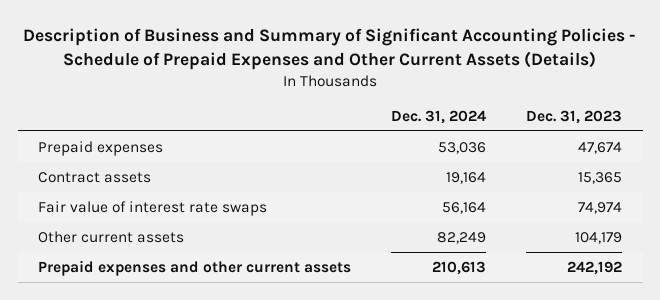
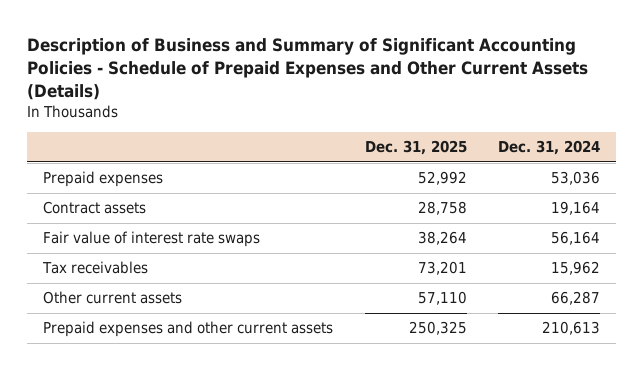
- | Dec. 31, 2024 | Dec. 31, 2023
+ | Dec. 31, 2025 | Dec. 31, 2024
- Other current assets | 82,249 | 104,179
+ Tax receivables | 73,201 | 15,962
+ Other current assets | 57,110 | 66,287

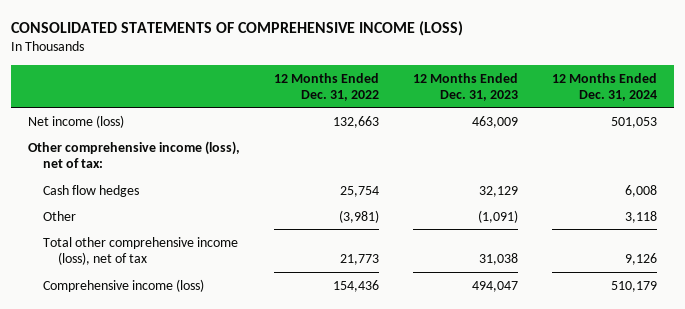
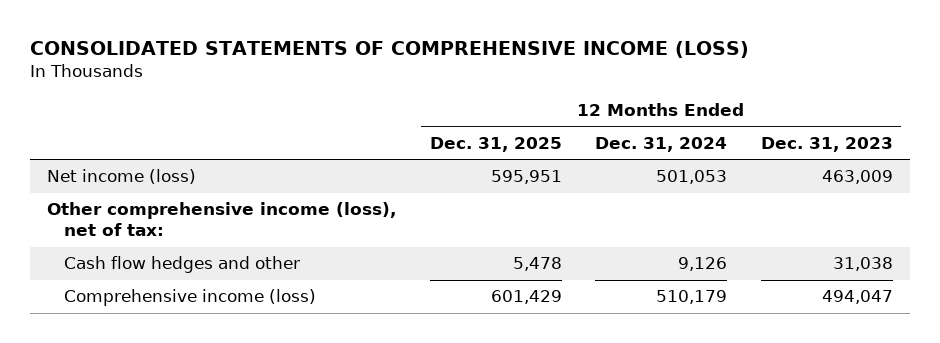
- | 12 Months Ended Dec. 31, 2022 | 12 Months Ended Dec. 31, 2023 | 12 Months Ended Dec. 31, 2024
+ | 12 Months Ended Dec. 31, 2025 | 12 Months Ended Dec. 31, 2024 | 12 Months Ended Dec. 31, 2023
- Cash flow hedges | 25,754 | 32,129 | 6,008
- Other | (3,981) | (1,091) | 3,118
- Total other comprehensive income (loss), net of tax | 21,773 | 31,038 | 9,126
+ Cash flow hedges and other | 5,478 | 9,126 | 31,038

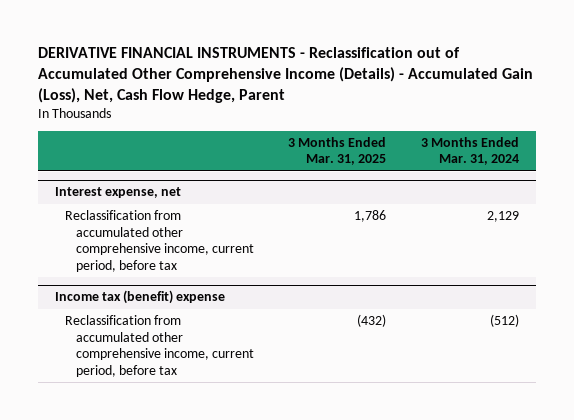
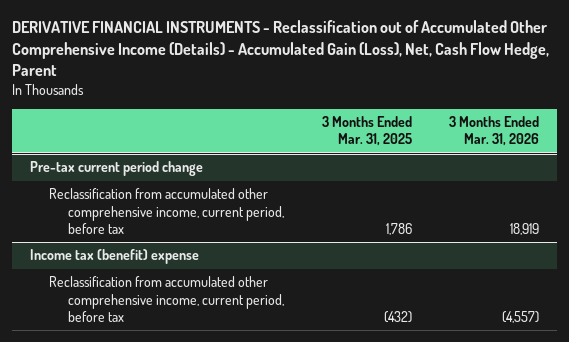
- | 3 Months Ended Mar. 31, 2025 | 3 Months Ended Mar. 31, 2024
+ | 3 Months Ended Mar. 31, 2025 | 3 Months Ended Mar. 31, 2026
- Interest expense, net
+ Pre-tax current period change

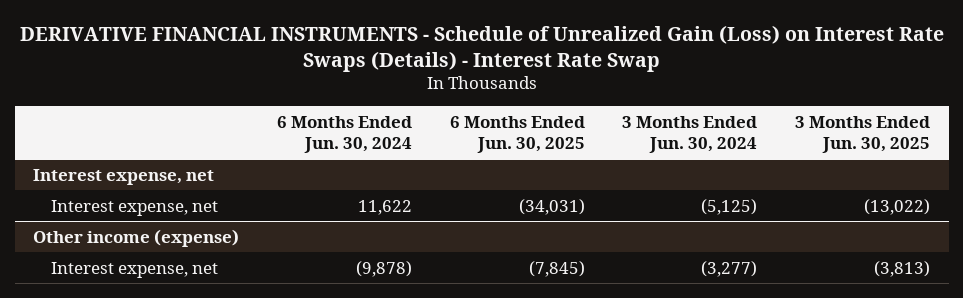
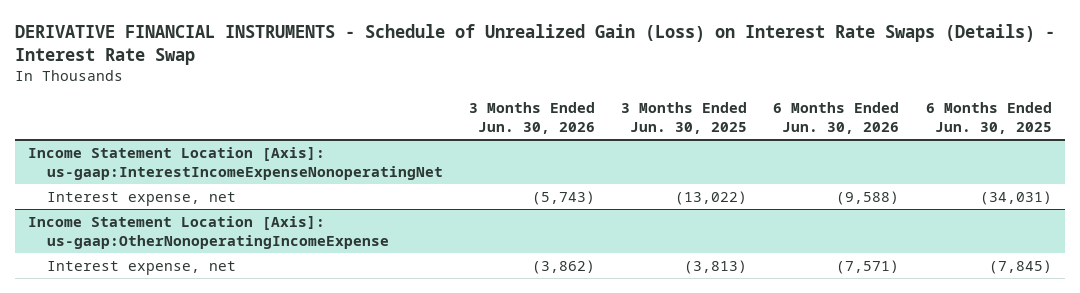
- | 6 Months Ended Jun. 30, 2024 | 6 Months Ended Jun. 30, 2025 | 3 Months Ended Jun. 30, 2024 | 3 Months Ended Jun. 30, 2025
+ | 3 Months Ended Jun. 30, 2026 | 3 Months Ended Jun. 30, 2025 | 6 Months Ended Jun. 30, 2026 | 6 Months Ended Jun. 30, 2025
- Interest expense, net
+ Income Statement Location [Axis]: us-gaap:InterestIncomeExpenseNonoperatingNet
- Other income (expense)
+ Income Statement Location [Axis]: us-gaap:OtherNonoperatingIncomeExpense

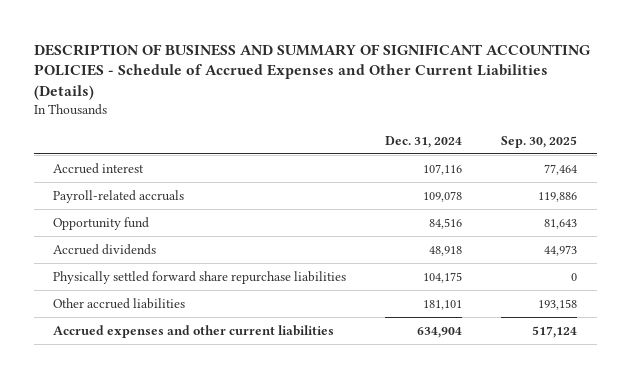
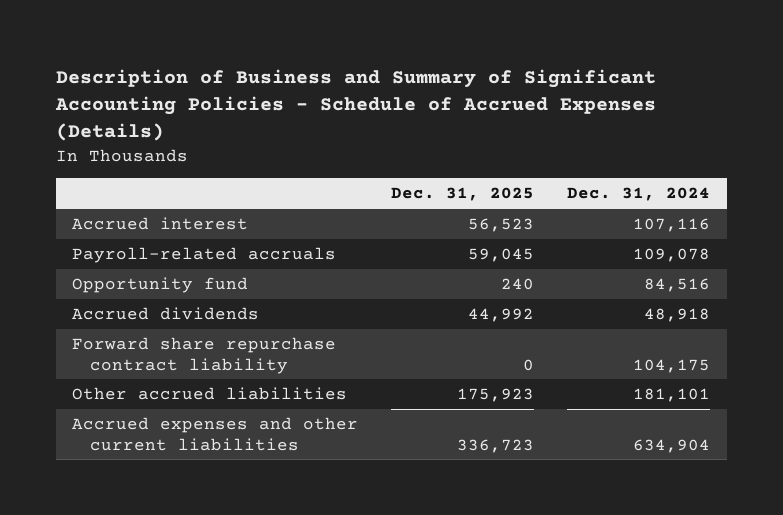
- DESCRIPTION OF BUSINESS AND SUMMARY OF SIGNIFICANT ACCOUNTING POLICIES - Schedule of Accrued Expenses and Other Current Liabilities (Details)
+ Description of Business and Summary of Significant Accounting Policies - Schedule of Accrued Expenses (Details)
- | Dec. 31, 2024 | Sep. 30, 2025
+ | Dec. 31, 2025 | Dec. 31, 2024
- Physically settled forward share repurchase liabilities | 104,175 | 0
+ Forward share repurchase contract liability | 0 | 104,175

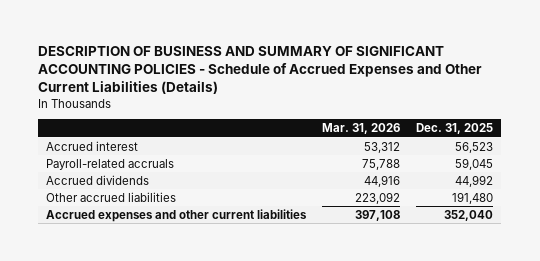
- Description of Business and Summary of Significant Accounting Policies - Schedule of Accrued Expenses (Details)
+ DESCRIPTION OF BUSINESS AND SUMMARY OF SIGNIFICANT ACCOUNTING POLICIES - Schedule of Accrued Expenses and Other Current Liabilities (Details)
- | Dec. 31, 2025 | Dec. 31, 2024
+ | Mar. 31, 2026 | Dec. 31, 2025
- Opportunity fund | 240 | 84,516
- Forward share repurchase contract liability | 0 | 104,175
- Other accrued liabilities | 175,923 | 181,101
- Accrued expenses and other current liabilities | 336,723 | 634,904
+ Other accrued liabilities | 223,092 | 191,480
+ Accrued expenses and other current liabilities | 397,108 | 352,040

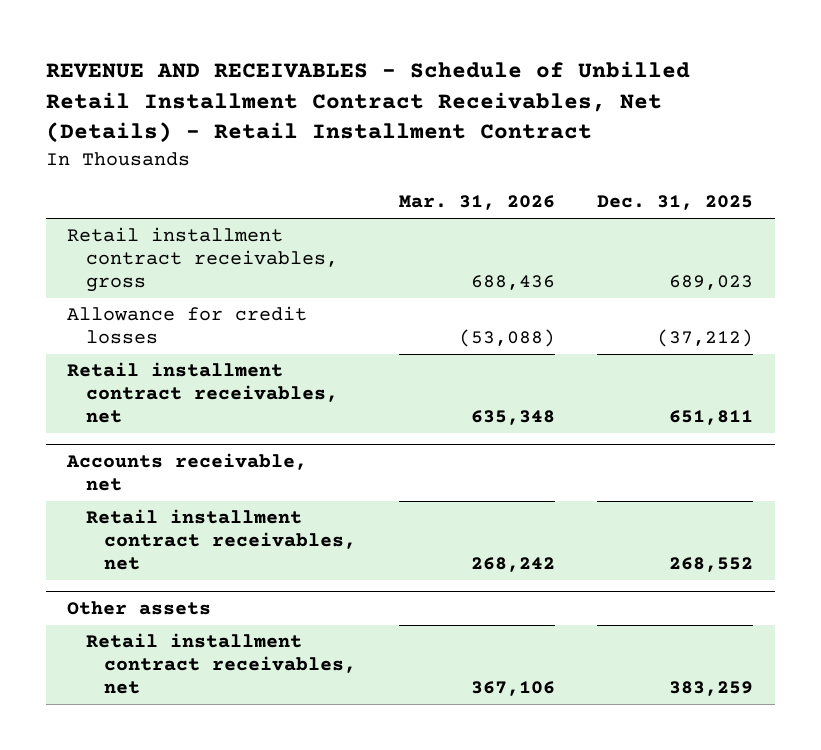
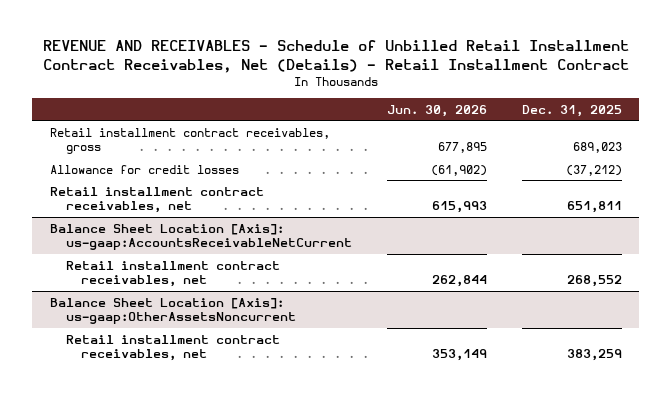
- | Mar. 31, 2026 | Dec. 31, 2025
+ | Jun. 30, 2026 | Dec. 31, 2025
- Accounts receivable, net
+ Balance Sheet Location [Axis]: us-gaap:AccountsReceivableNetCurrent
- Other assets
+ Balance Sheet Location [Axis]: us-gaap:OtherAssetsNoncurrent

